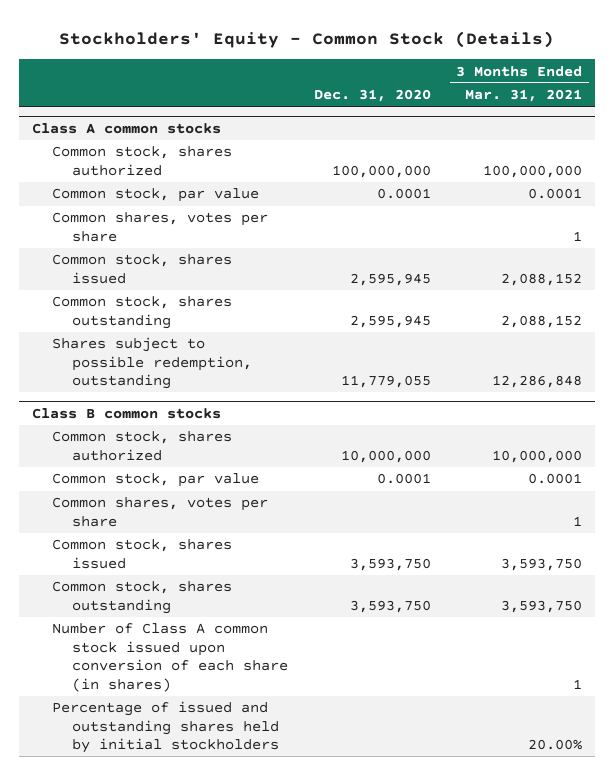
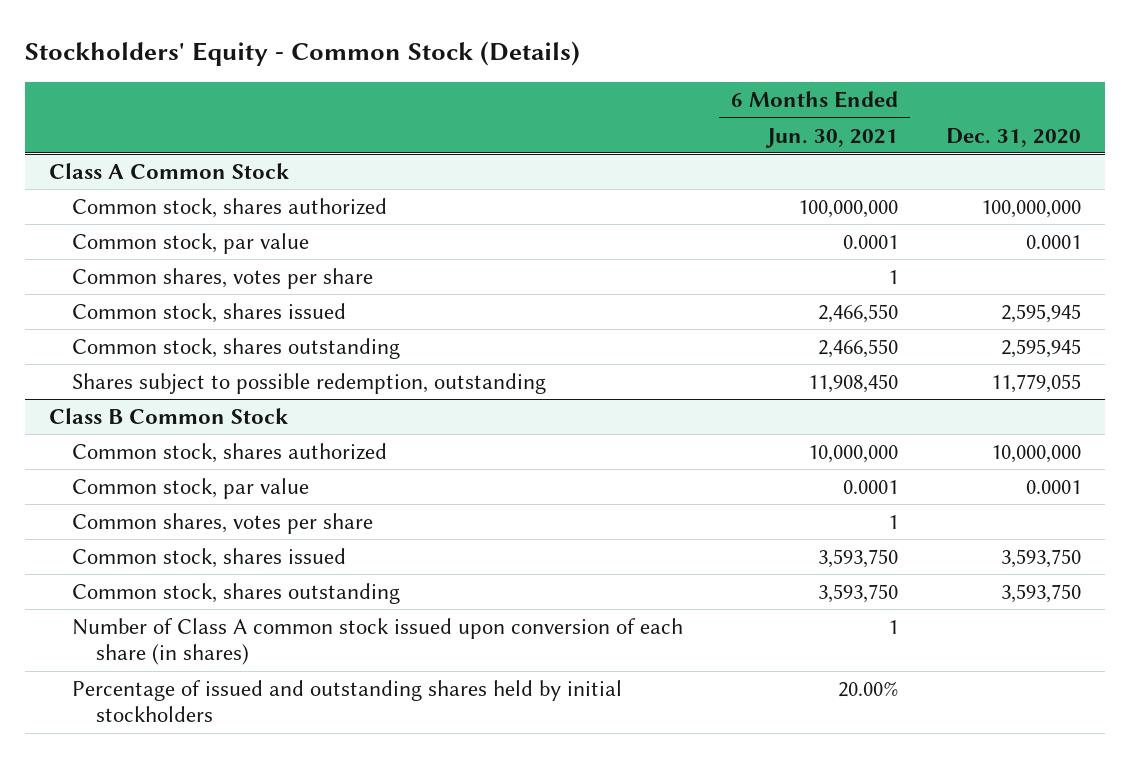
- | Dec. 31, 2020 | 3 Months Ended Mar. 31, 2021
+ | 6 Months Ended Jun. 30, 2021 | Dec. 31, 2020
- Class A common stocks
+ Class A Common Stock
- Class B common stocks
+ Class B Common Stock

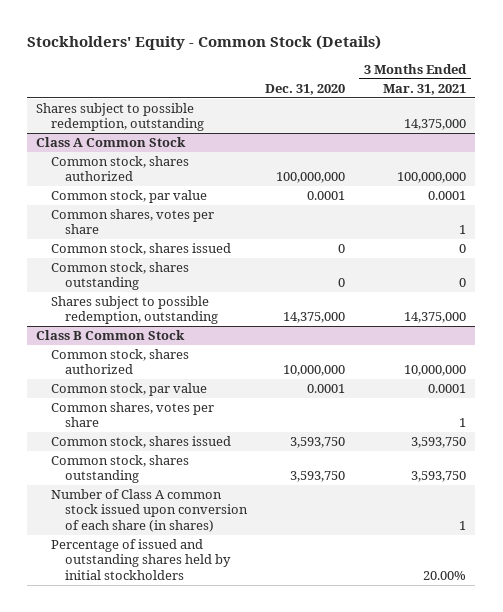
- | 6 Months Ended Jun. 30, 2021 | Dec. 31, 2020
+ | Dec. 31, 2020 | 3 Months Ended Mar. 31, 2021
+ Shares subject to possible redemption, outstanding | | 14,375,000
@ Class A Common Stock
- Common stock, shares issued | 2,466,550 | 2,595,945
- Common stock, shares outstanding | 2,466,550 | 2,595,945
- Shares subject to possible redemption, outstanding | 11,908,450 | 11,779,055
+ Common stock, shares issued | 0 | 0
+ Common stock, shares outstanding | 0 | 0
+ Shares subject to possible redemption, outstanding | 14,375,000 | 14,375,000

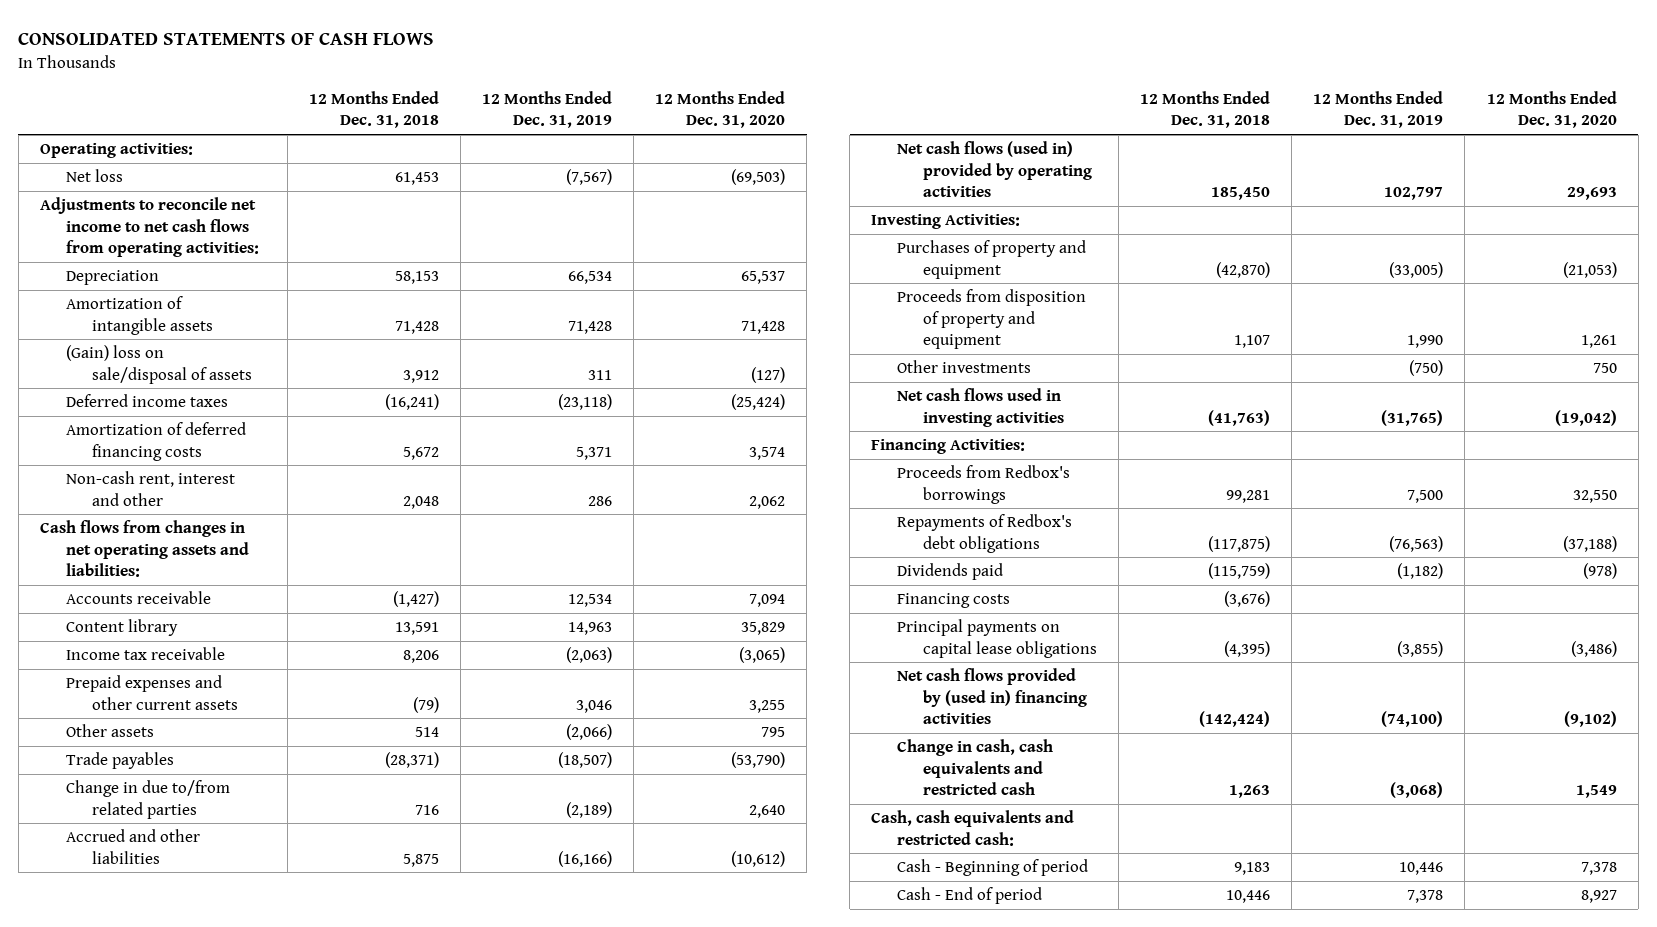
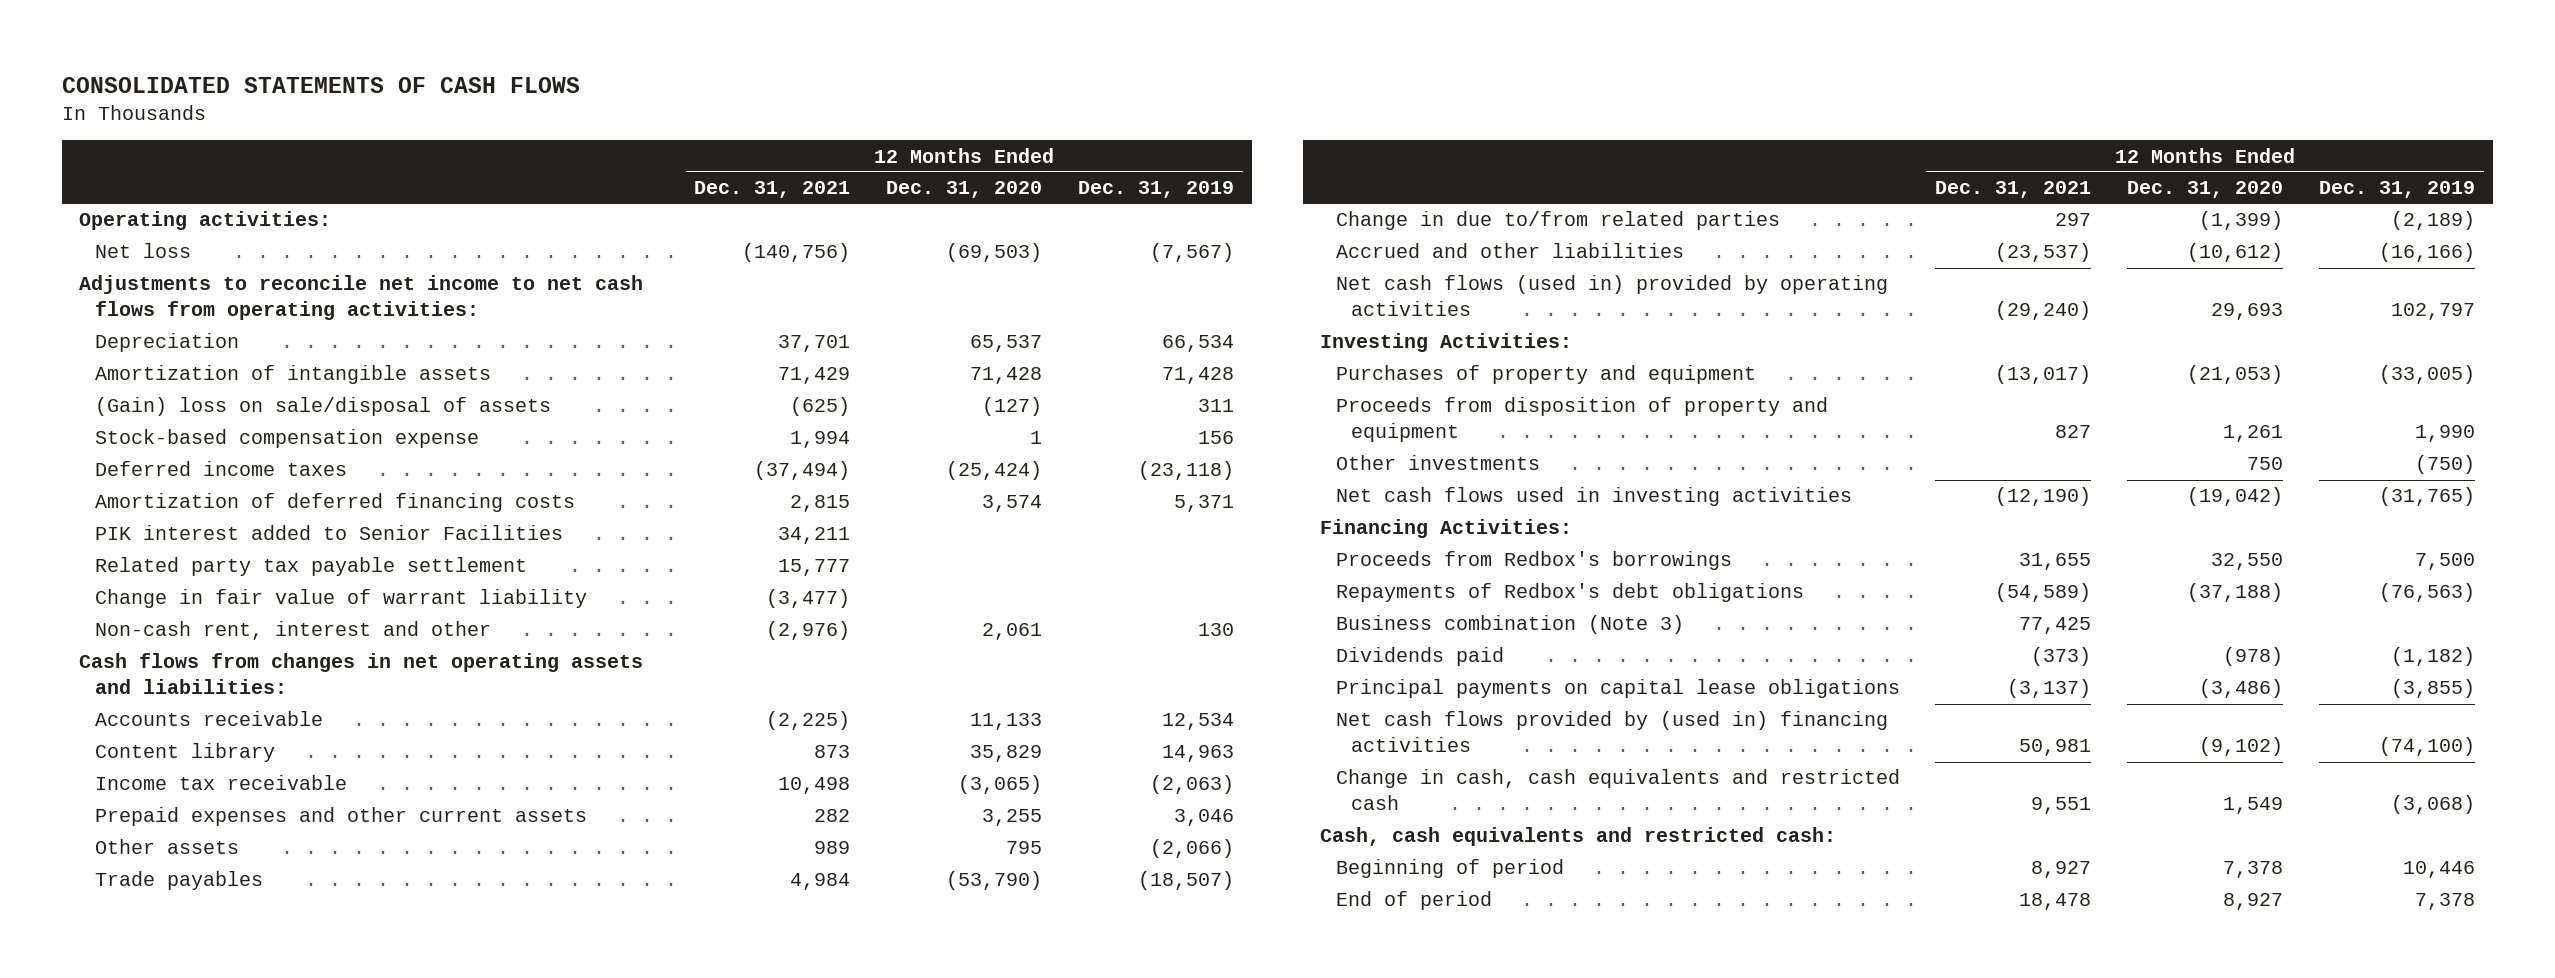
- | 12 Months Ended Dec. 31, 2018 | 12 Months Ended Dec. 31, 2019 | 12 Months Ended Dec. 31, 2020
+ | 12 Months Ended Dec. 31, 2021 | 12 Months Ended Dec. 31, 2020 | 12 Months Ended Dec. 31, 2019
+ Stock-based compensation expense | 1,994 | 1 | 156
- Non-cash rent, interest and other | 2,048 | 286 | 2,062
+ PIK interest added to Senior Facilities | 34,211 | |
+ Related party tax payable settlement | 15,777 | |
+ Change in fair value of warrant liability | (3,477) | |
+ Non-cash rent, interest and other | (2,976) | 2,061 | 130
- Accounts receivable | (1,427) | 12,534 | 7,094
+ Accounts receivable | (2,225) | 11,133 | 12,534
- Change in due to/from related parties | 716 | (2,189) | 2,640
+ Change in due to/from related parties | 297 | (1,399) | (2,189)
+ Business combination (Note 3) | 77,425 | |
- Financing costs | (3,676) | |
- Cash - Beginning of period | 9,183 | 10,446 | 7,378
- Cash - End of period | 10,446 | 7,378 | 8,927
+ Beginning of period | 8,927 | 7,378 | 10,446
+ End of period | 18,478 | 8,927 | 7,378

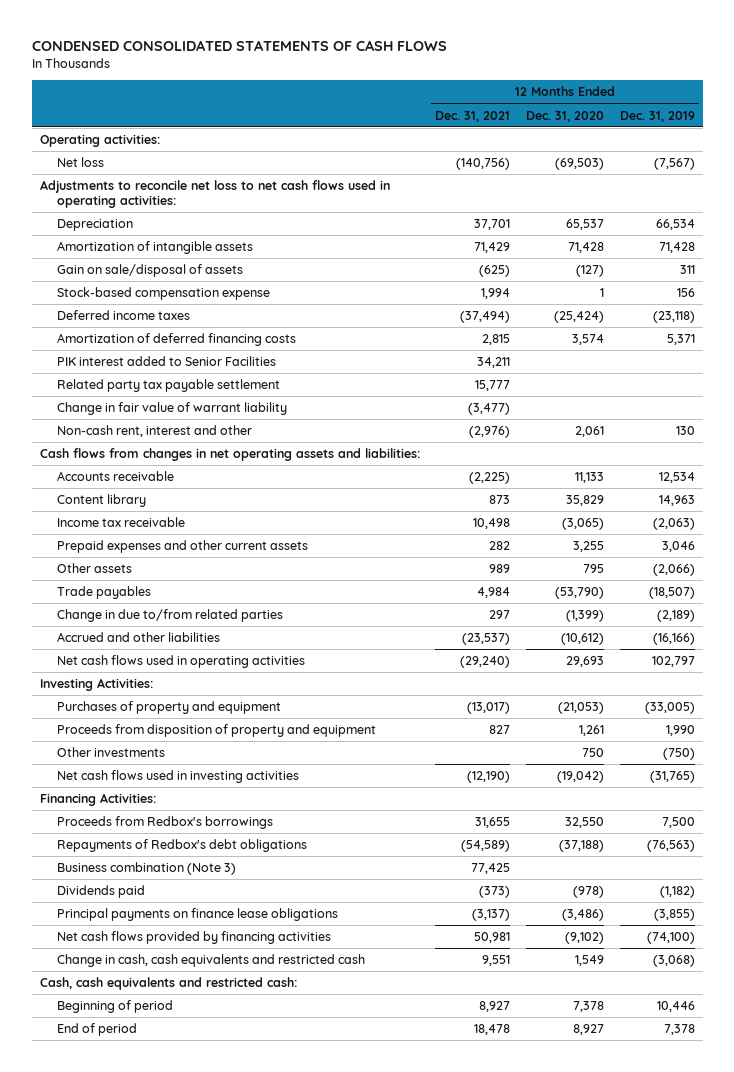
- CONSOLIDATED STATEMENTS OF CASH FLOWS
+ CONDENSED CONSOLIDATED STATEMENTS OF CASH FLOWS
- Adjustments to reconcile net income to net cash flows from operating activities:
+ Adjustments to reconcile net loss to net cash flows used in operating activities:
- (Gain) loss on sale/disposal of assets | (625) | (127) | 311
+ Gain on sale/disposal of assets | (625) | (127) | 311
- Net cash flows (used in) provided by operating activities | (29,240) | 29,693 | 102,797
+ Net cash flows used in operating activities | (29,240) | 29,693 | 102,797
- Principal payments on capital lease obligations | (3,137) | (3,486) | (3,855)
- Net cash flows provided by (used in) financing activities | 50,981 | (9,102) | (74,100)
+ Principal payments on finance lease obligations | (3,137) | (3,486) | (3,855)
+ Net cash flows provided by financing activities | 50,981 | (9,102) | (74,100)

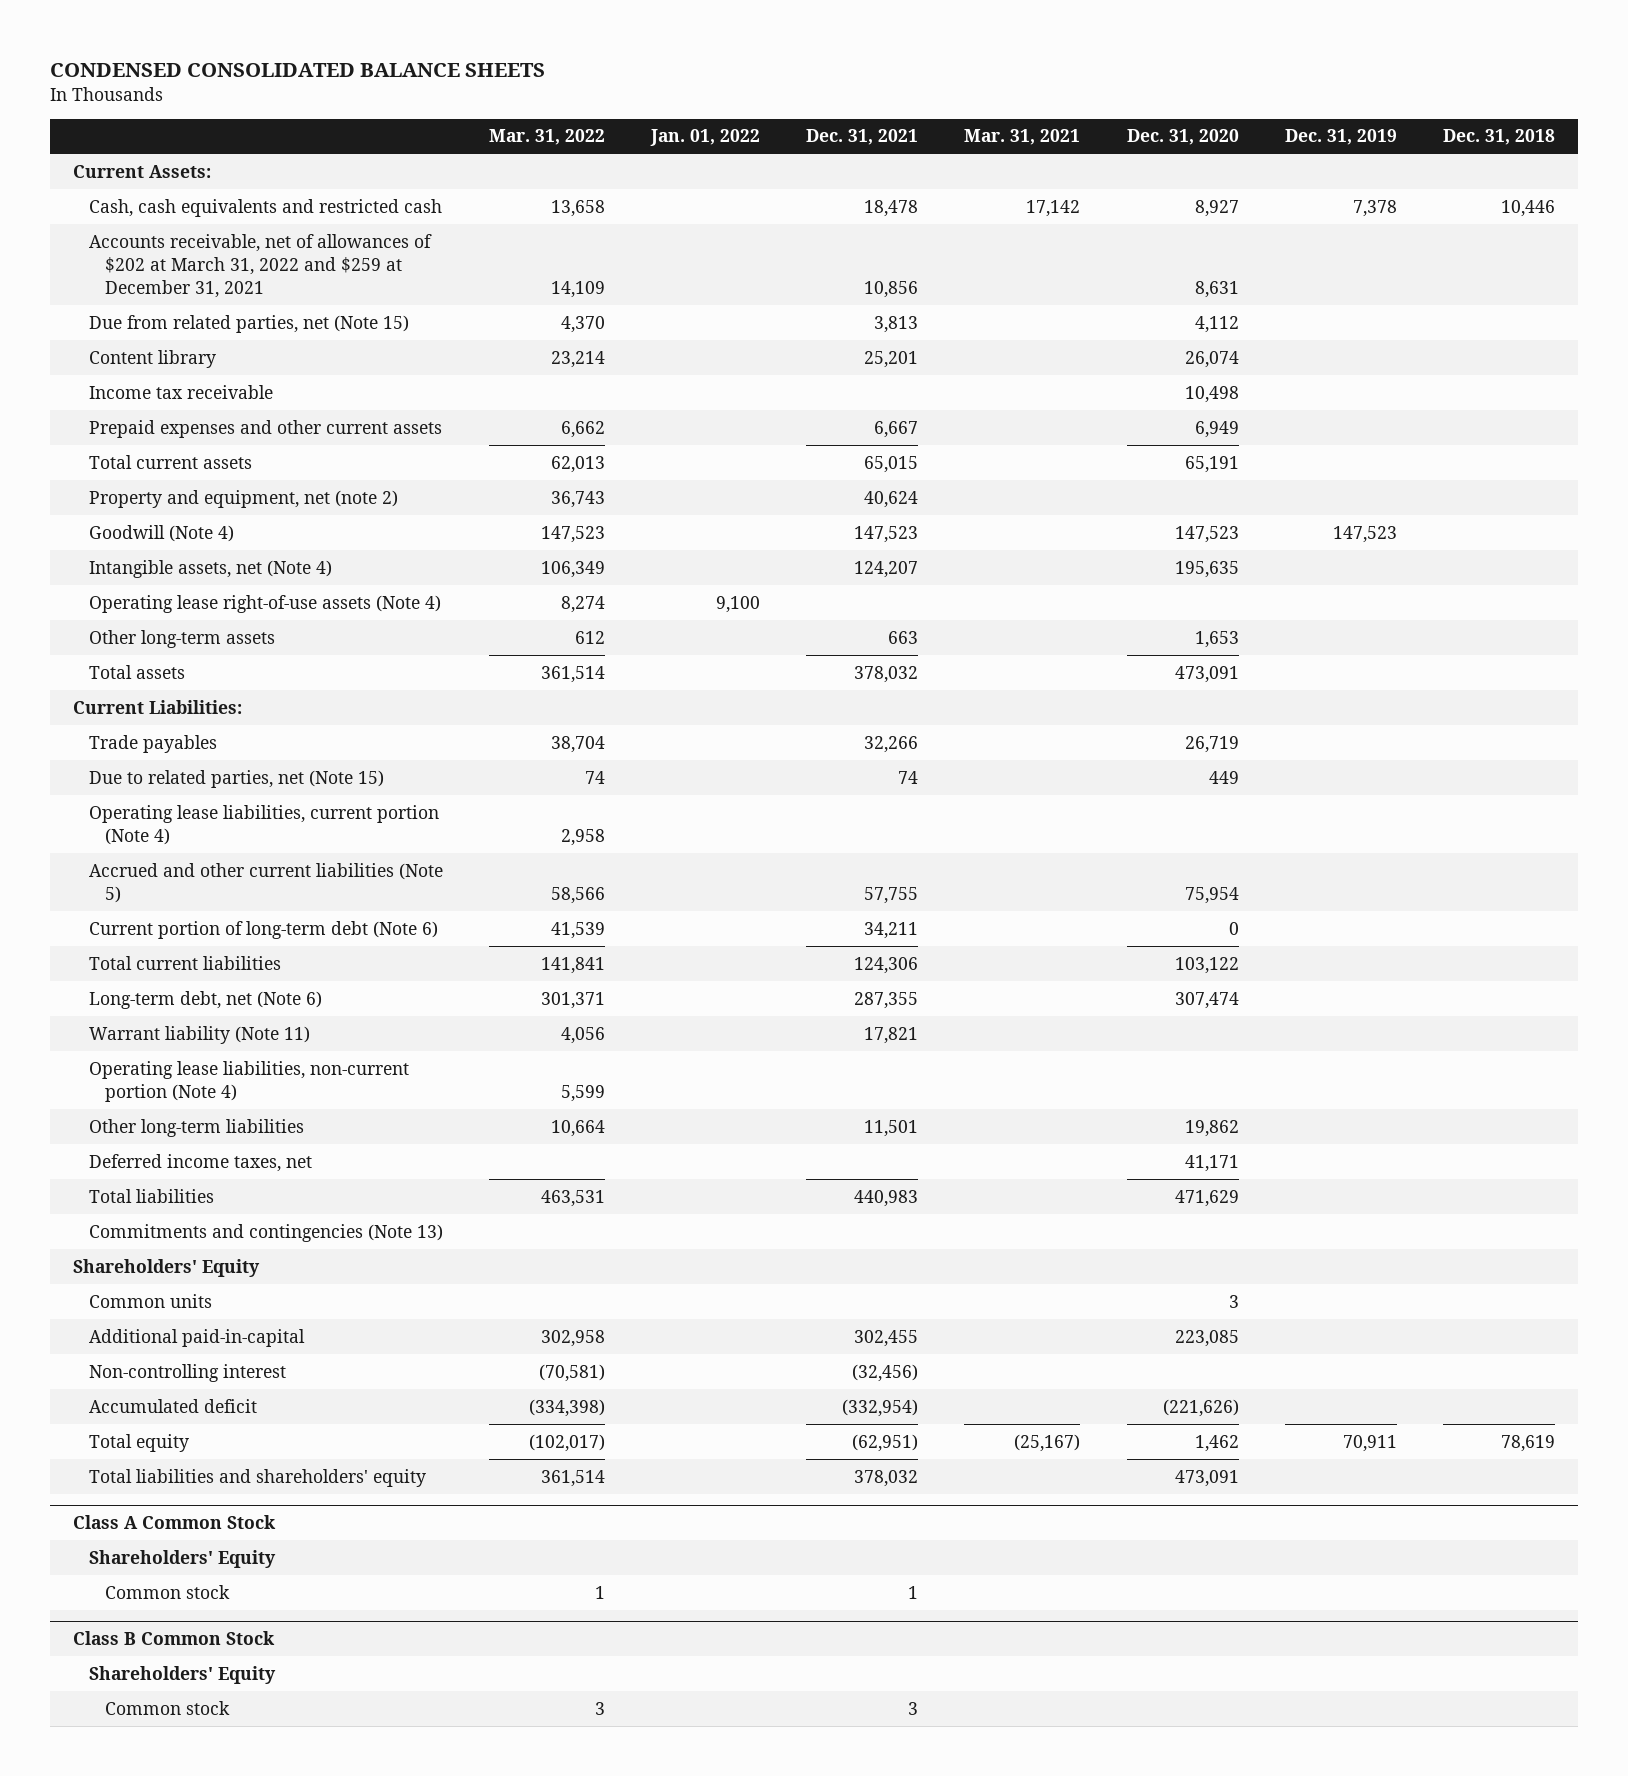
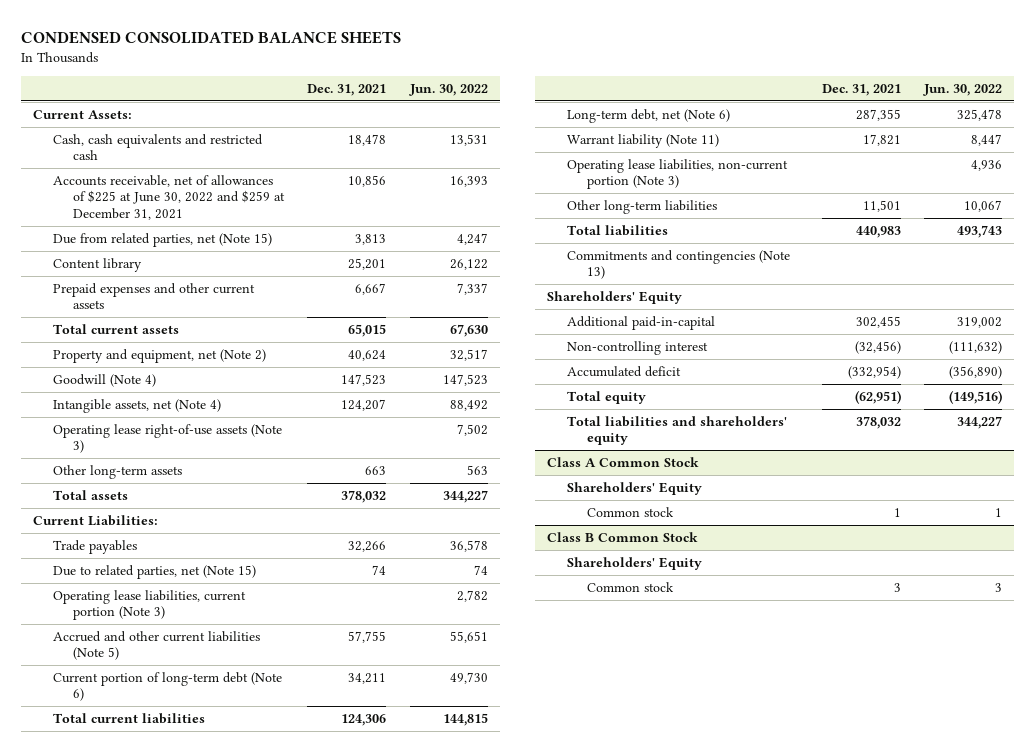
- | Mar. 31, 2022 | Jan. 01, 2022 | Dec. 31, 2021 | Mar. 31, 2021 | Dec. 31, 2020 | Dec. 31, 2019 | Dec. 31, 2018
+ | Dec. 31, 2021 | Jun. 30, 2022
- Accounts receivable, net of allowances of $202 at March 31, 2022 and $259 at December 31, 2021 | 14,109 | | 10,856 | | 8,631 | |
+ Accounts receivable, net of allowances of $225 at June 30, 2022 and $259 at December 31, 2021 | 10,856 | 16,393
- Income tax receivable | | | | | 10,498 | |
- Property and equipment, net (note 2) | 36,743 | | 40,624 | | | |
+ Property and equipment, net (Note 2) | 40,624 | 32,517
- Operating lease right-of-use assets (Note 4) | 8,274 | 9,100 | | | | |
+ Operating lease right-of-use assets (Note 3) | | 7,502
- Operating lease liabilities, current portion (Note 4) | 2,958 | | | | | |
+ Operating lease liabilities, current portion (Note 3) | | 2,782
- Operating lease liabilities, non-current portion (Note 4) | 5,599 | | | | | |
+ Operating lease liabilities, non-current portion (Note 3) | | 4,936
- Deferred income taxes, net | | | | | 41,171 | |
- Common units | | | | | 3 | |

